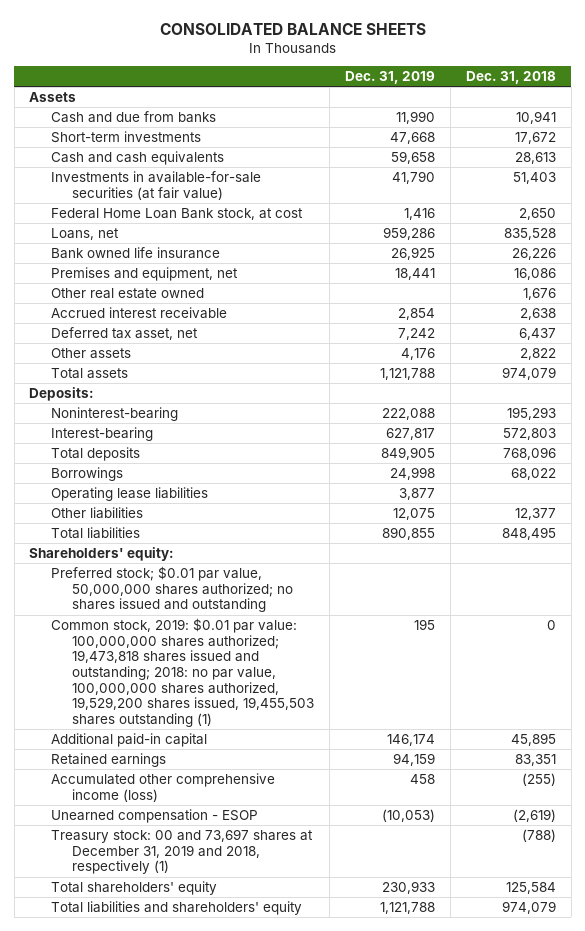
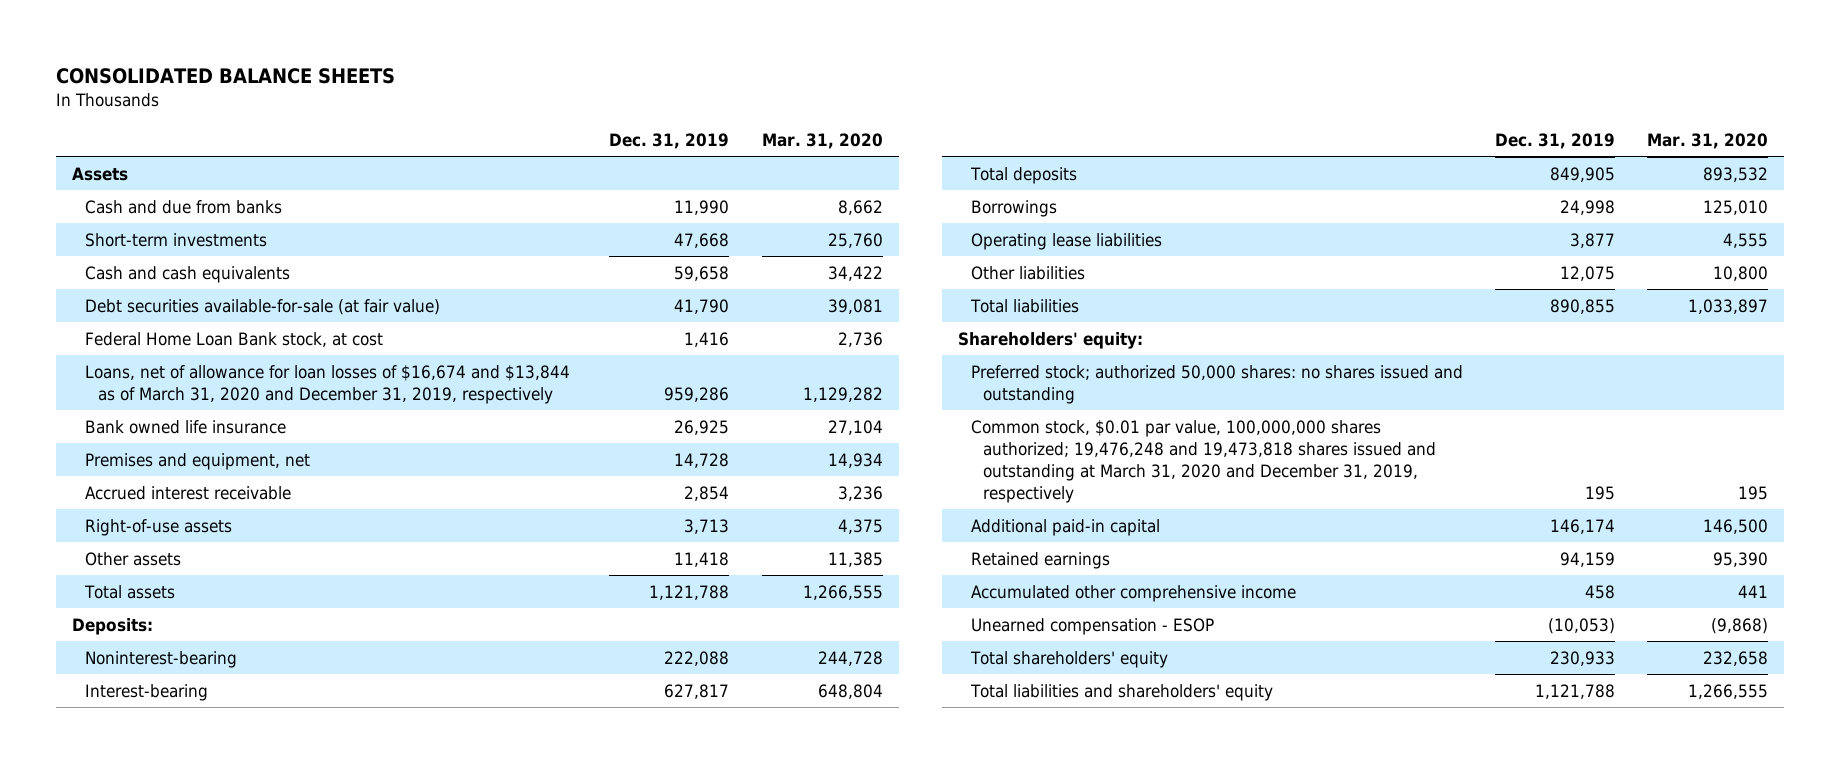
- | Dec. 31, 2019 | Dec. 31, 2018
+ | Dec. 31, 2019 | Mar. 31, 2020
- Investments in available-for-sale securities (at fair value) | 41,790 | 51,403
+ Debt securities available-for-sale (at fair value) | 41,790 | 39,081
- Loans, net | 959,286 | 835,528
+ Loans, net of allowance for loan losses of $16,674 and $13,844 as of March 31, 2020 and December 31, 2019, respectively | 959,286 | 1,129,282
- Premises and equipment, net | 18,441 | 16,086
- Other real estate owned | | 1,676
+ Premises and equipment, net | 14,728 | 14,934
- Deferred tax asset, net | 7,242 | 6,437
- Other assets | 4,176 | 2,822
+ Right-of-use assets | 3,713 | 4,375
+ Other assets | 11,418 | 11,385
- Preferred stock; $0.01 par value, 50,000,000 shares authorized; no shares issued and outstanding
- Common stock, 2019: $0.01 par value: 100,000,000 shares authorized; 19,473,818 shares issued and outstanding; 2018: no par value, 100,000,000 shares authorized, 19,529,200 shares issued, 19,455,503 shares outstanding (1) | 195 | 0
+ Preferred stock; authorized 50,000 shares: no shares issued and outstanding
+ Common stock, $0.01 par value, 100,000,000 shares authorized; 19,476,248 and 19,473,818 shares issued and outstanding at March 31, 2020 and December 31, 2019, respectively | 195 | 195
- Accumulated other comprehensive income (loss) | 458 | (255)
+ Accumulated other comprehensive income | 458 | 441
- Treasury stock: 00 and 73,697 shares at December 31, 2019 and 2018, respectively (1) | | (788)

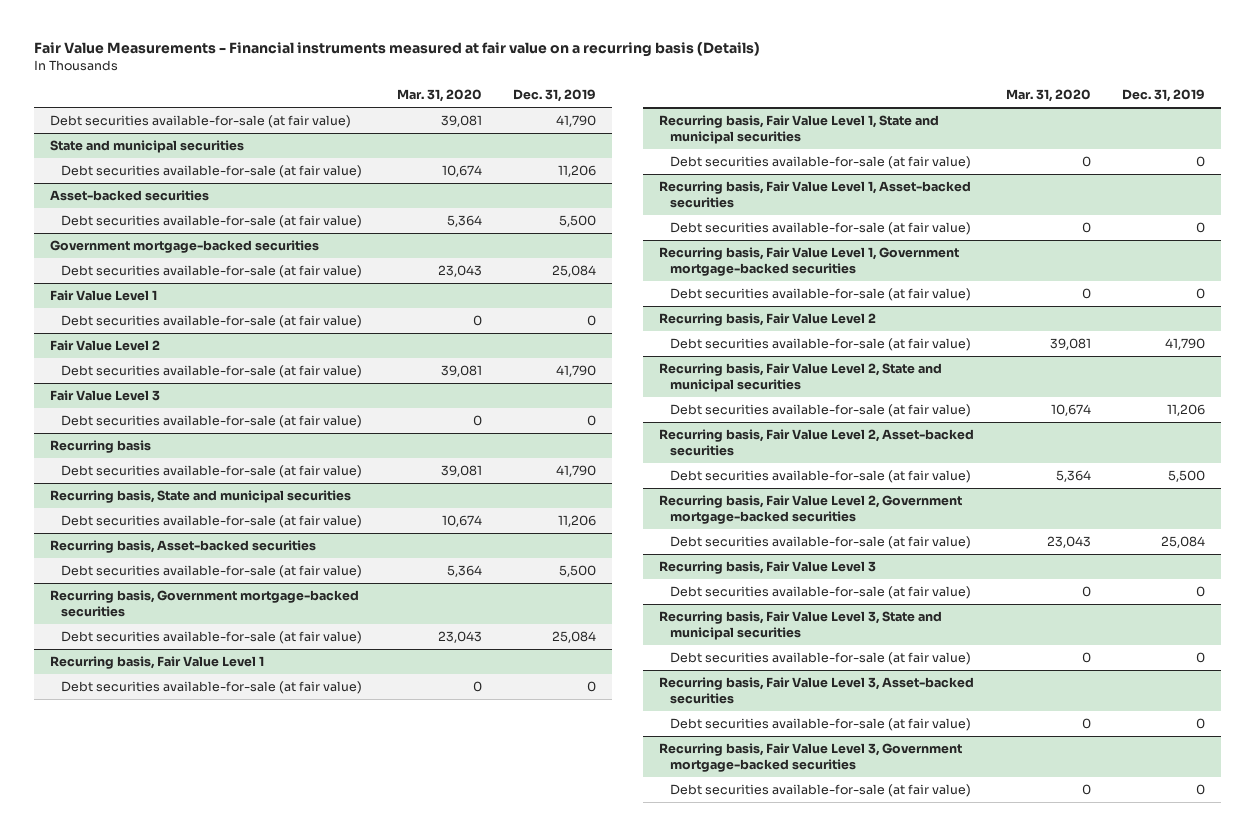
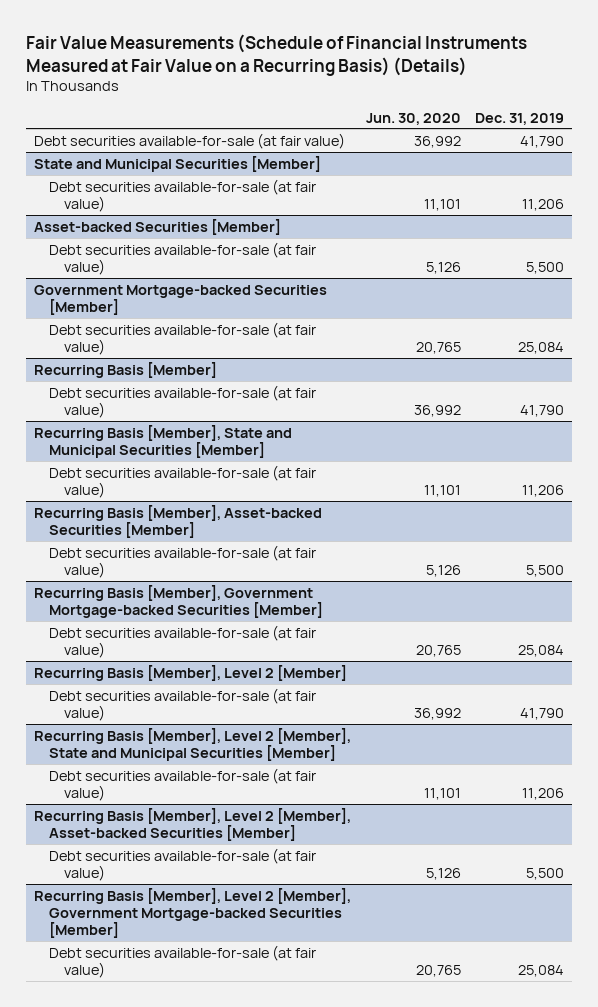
- Fair Value Measurements - Financial instruments measured at fair value on a recurring basis (Details)
+ Fair Value Measurements (Schedule of Financial Instruments Measured at Fair Value on a Recurring Basis) (Details)
- | Mar. 31, 2020 | Dec. 31, 2019
+ | Jun. 30, 2020 | Dec. 31, 2019
- State and municipal securities
+ State and Municipal Securities [Member]
- Asset-backed securities
+ Asset-backed Securities [Member]
- Government mortgage-backed securities
+ Government Mortgage-backed Securities [Member]
- Fair Value Level 1
- Debt securities available-for-sale (at fair value) | 0 | 0
- Fair Value Level 2
- Debt securities available-for-sale (at fair value) | 39,081 | 41,790
- Fair Value Level 3
- Debt securities available-for-sale (at fair value) | 0 | 0
- Recurring basis
+ Recurring Basis [Member]
- Recurring basis, State and municipal securities
+ Recurring Basis [Member], State and Municipal Securities [Member]
- Recurring basis, Asset-backed securities
+ Recurring Basis [Member], Asset-backed Securities [Member]
- Recurring basis, Government mortgage-backed securities
+ Recurring Basis [Member], Government Mortgage-backed Securities [Member]
- Recurring basis, Fair Value Level 1
- Debt securities available-for-sale (at fair value) | 0 | 0
- Recurring basis, Fair Value Level 1, State and municipal securities
- Debt securities available-for-sale (at fair value) | 0 | 0
- Recurring basis, Fair Value Level 1, Asset-backed securities
- Debt securities available-for-sale (at fair value) | 0 | 0
- Recurring basis, Fair Value Level 1, Government mortgage-backed securities
- Debt securities available-for-sale (at fair value) | 0 | 0
- Recurring basis, Fair Value Level 2
+ Recurring Basis [Member], Level 2 [Member]
- Recurring basis, Fair Value Level 2, State and municipal securities
+ Recurring Basis [Member], Level 2 [Member], State and Municipal Securities [Member]
- Recurring basis, Fair Value Level 2, Asset-backed securities
+ Recurring Basis [Member], Level 2 [Member], Asset-backed Securities [Member]
- Recurring basis, Fair Value Level 2, Government mortgage-backed securities
+ Recurring Basis [Member], Level 2 [Member], Government Mortgage-backed Securities [Member]
- Recurring basis, Fair Value Level 3
- Debt securities available-for-sale (at fair value) | 0 | 0
- Recurring basis, Fair Value Level 3, State and municipal securities
- Debt securities available-for-sale (at fair value) | 0 | 0
- Recurring basis, Fair Value Level 3, Asset-backed securities
- Debt securities available-for-sale (at fair value) | 0 | 0
- Recurring basis, Fair Value Level 3, Government mortgage-backed securities
- Debt securities available-for-sale (at fair value) | 0 | 0

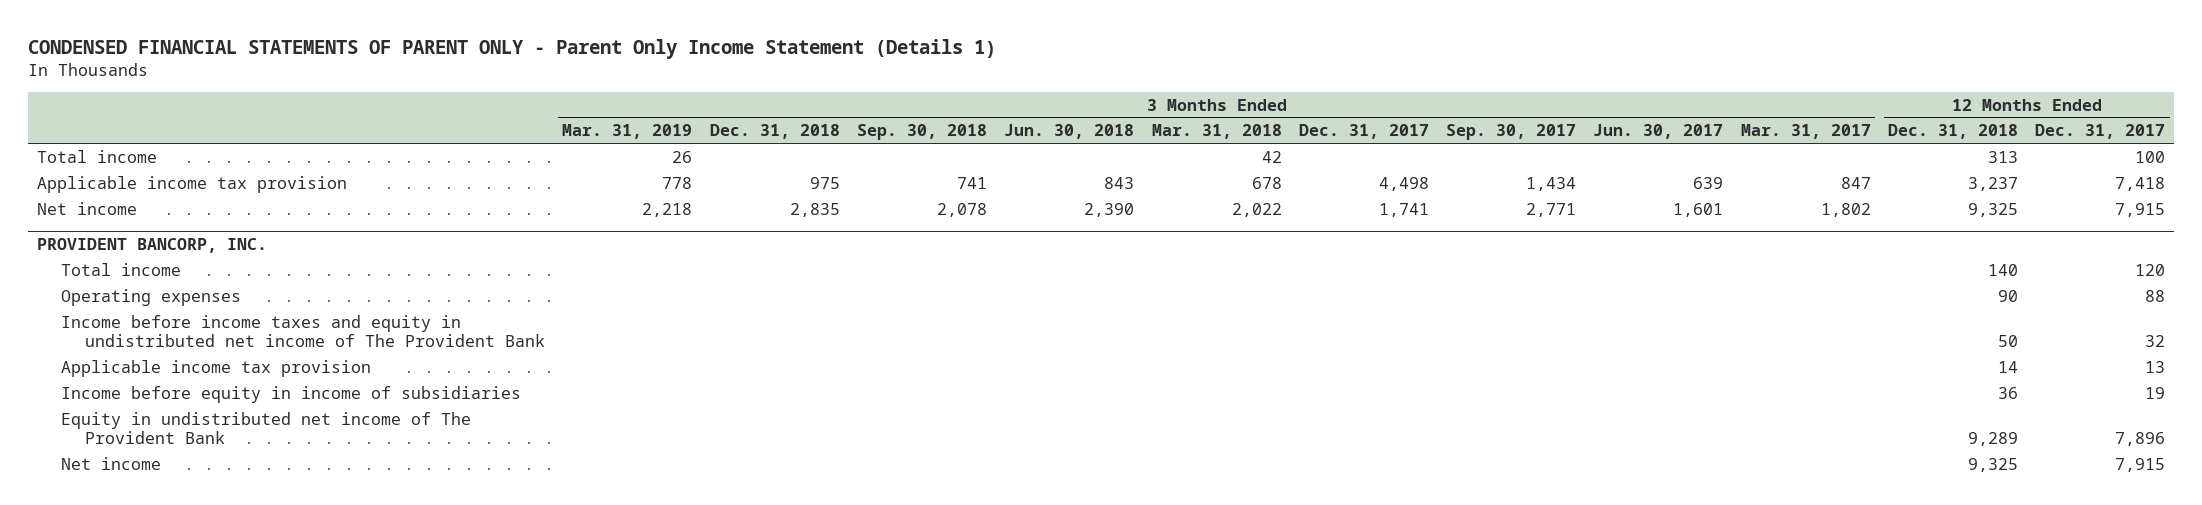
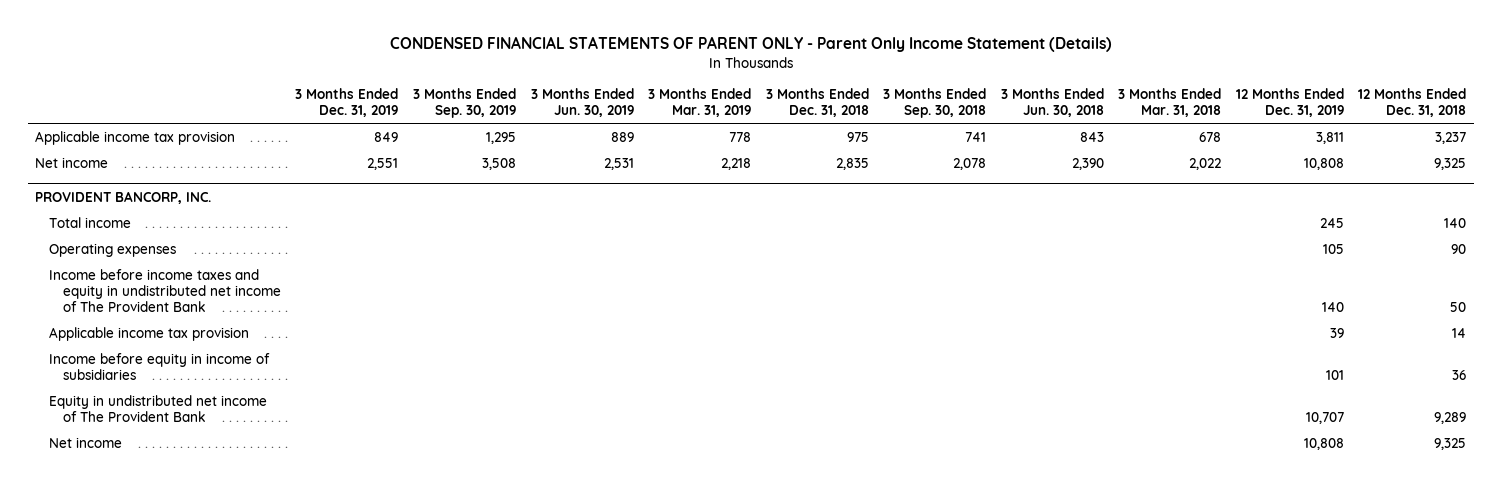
- CONDENSED FINANCIAL STATEMENTS OF PARENT ONLY - Parent Only Income Statement (Details 1)
+ CONDENSED FINANCIAL STATEMENTS OF PARENT ONLY - Parent Only Income Statement (Details)
- | 3 Months Ended Mar. 31, 2019 | 3 Months Ended Dec. 31, 2018 | 3 Months Ended Sep. 30, 2018 | 3 Months Ended Jun. 30, 2018 | 3 Months Ended Mar. 31, 2018 | 3 Months Ended Dec. 31, 2017 | 3 Months Ended Sep. 30, 2017 | 3 Months Ended Jun. 30, 2017 | 3 Months Ended Mar. 31, 2017 | 12 Months Ended Dec. 31, 2018 | 12 Months Ended Dec. 31, 2017
+ | 3 Months Ended Dec. 31, 2019 | 3 Months Ended Sep. 30, 2019 | 3 Months Ended Jun. 30, 2019 | 3 Months Ended Mar. 31, 2019 | 3 Months Ended Dec. 31, 2018 | 3 Months Ended Sep. 30, 2018 | 3 Months Ended Jun. 30, 2018 | 3 Months Ended Mar. 31, 2018 | 12 Months Ended Dec. 31, 2019 | 12 Months Ended Dec. 31, 2018
- Total income | 26 | | | | 42 | | | | | 313 | 100

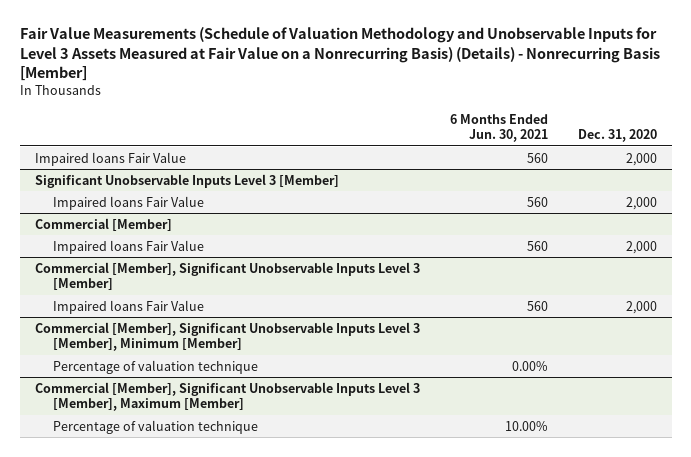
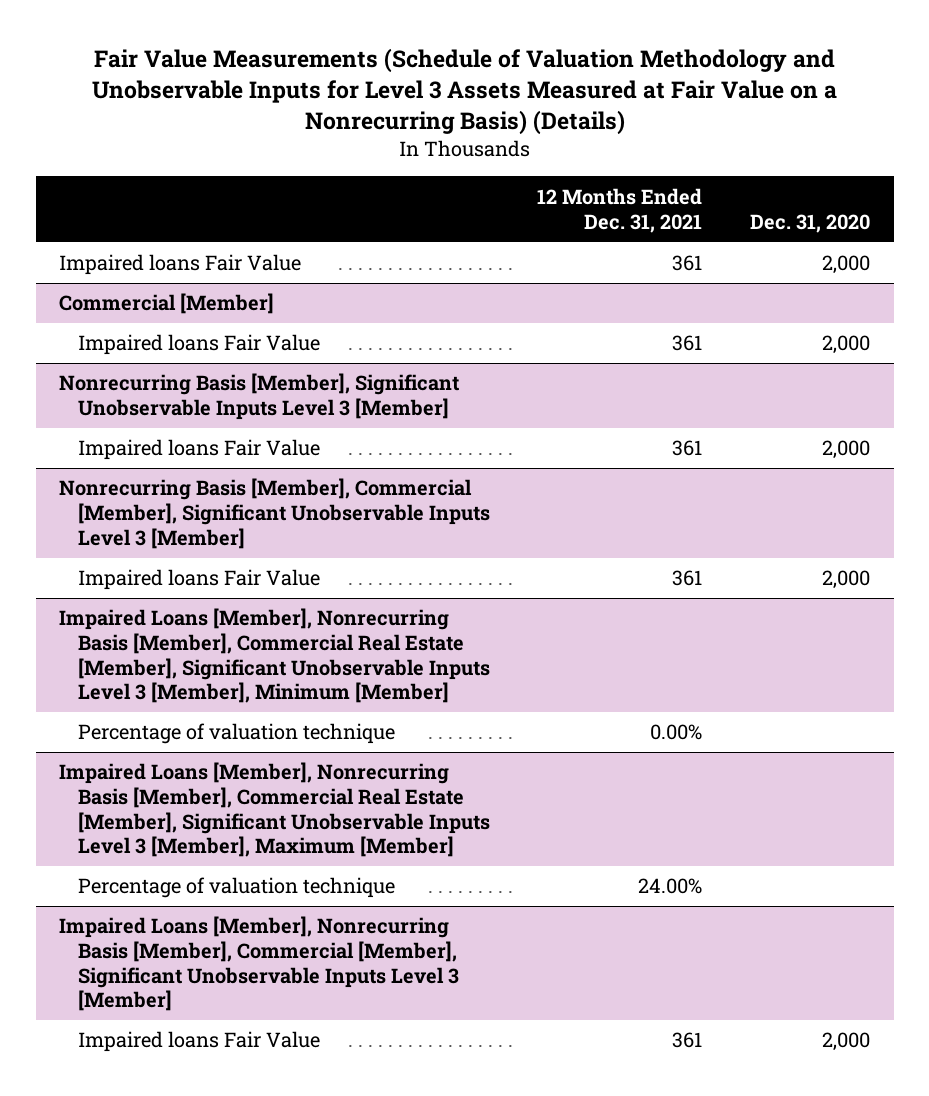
- Fair Value Measurements (Schedule of Valuation Methodology and Unobservable Inputs for Level 3 Assets Measured at Fair Value on a Nonrecurring Basis) (Details) - Nonrecurring Basis [Member]
+ Fair Value Measurements (Schedule of Valuation Methodology and Unobservable Inputs for Level 3 Assets Measured at Fair Value on a Nonrecurring Basis) (Details)
- | 6 Months Ended Jun. 30, 2021 | Dec. 31, 2020
+ | 12 Months Ended Dec. 31, 2021 | Dec. 31, 2020
- Significant Unobservable Inputs Level 3 [Member]
- Impaired loans Fair Value | 560 | 2,000
- Commercial [Member], Significant Unobservable Inputs Level 3 [Member]
+ Nonrecurring Basis [Member], Significant Unobservable Inputs Level 3 [Member]
- Commercial [Member], Significant Unobservable Inputs Level 3 [Member], Minimum [Member]
+ Nonrecurring Basis [Member], Commercial [Member], Significant Unobservable Inputs Level 3 [Member]
+ Impaired loans Fair Value | 361 | 2,000
+ Impaired Loans [Member], Nonrecurring Basis [Member], Commercial Real Estate [Member], Significant Unobservable Inputs Level 3 [Member], Minimum [Member]
- Commercial [Member], Significant Unobservable Inputs Level 3 [Member], Maximum [Member]
+ Impaired Loans [Member], Nonrecurring Basis [Member], Commercial Real Estate [Member], Significant Unobservable Inputs Level 3 [Member], Maximum [Member]
+ Impaired Loans [Member], Nonrecurring Basis [Member], Commercial [Member], Significant Unobservable Inputs Level 3 [Member]
+ Impaired loans Fair Value | 361 | 2,000

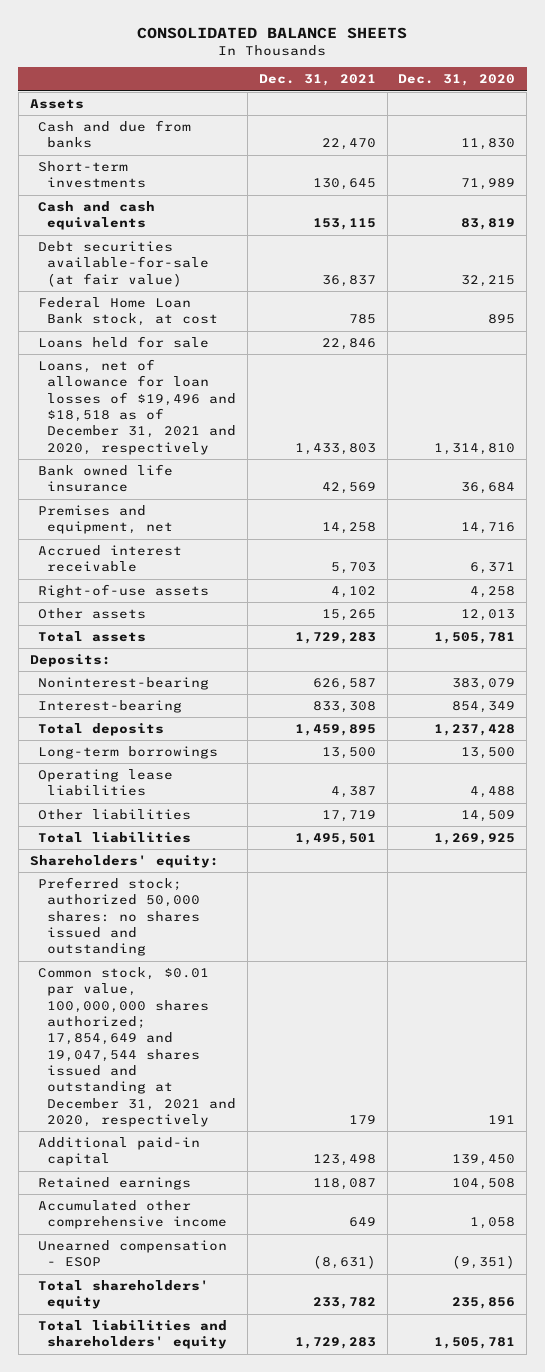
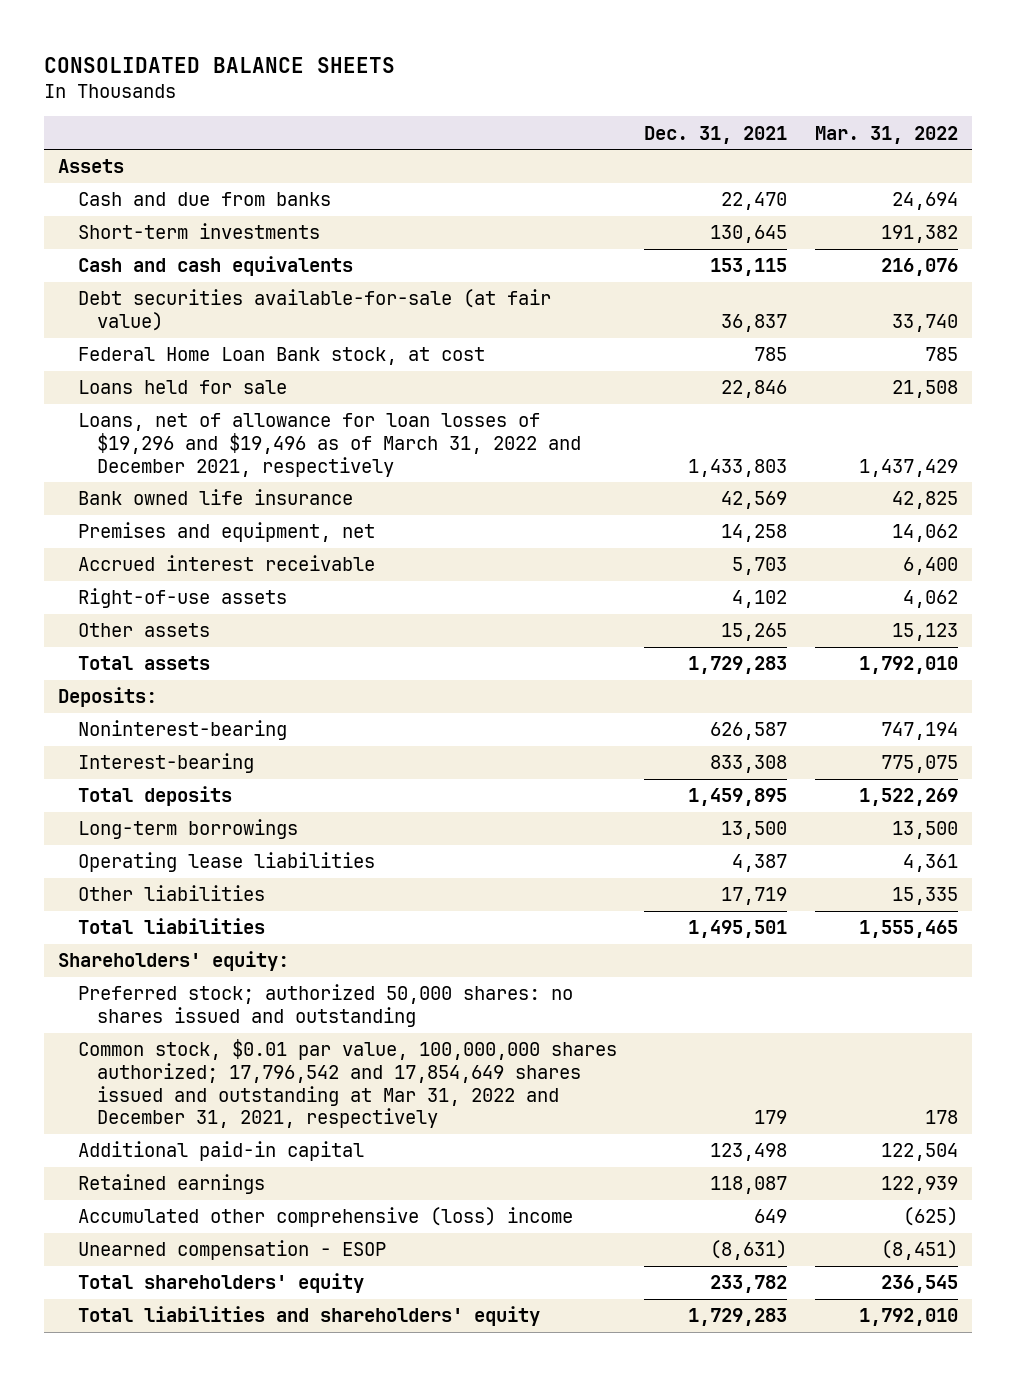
- | Dec. 31, 2021 | Dec. 31, 2020
+ | Dec. 31, 2021 | Mar. 31, 2022
- Loans, net of allowance for loan losses of $19,496 and $18,518 as of December 31, 2021 and 2020, respectively | 1,433,803 | 1,314,810
+ Loans, net of allowance for loan losses of $19,296 and $19,496 as of March 31, 2022 and December 2021, respectively | 1,433,803 | 1,437,429
- Common stock, $0.01 par value, 100,000,000 shares authorized; 17,854,649 and 19,047,544 shares issued and outstanding at December 31, 2021 and 2020, respectively | 179 | 191
+ Common stock, $0.01 par value, 100,000,000 shares authorized; 17,796,542 and 17,854,649 shares issued and outstanding at Mar 31, 2022 and December 31, 2021, respectively | 179 | 178
- Accumulated other comprehensive income | 649 | 1,058
+ Accumulated other comprehensive (loss) income | 649 | (625)

